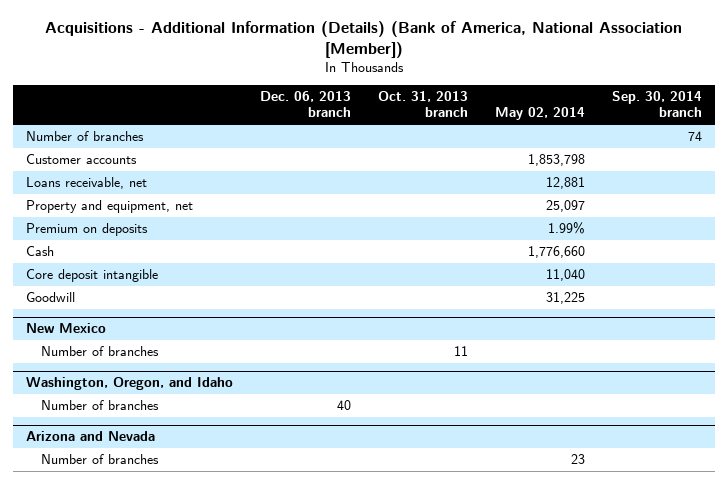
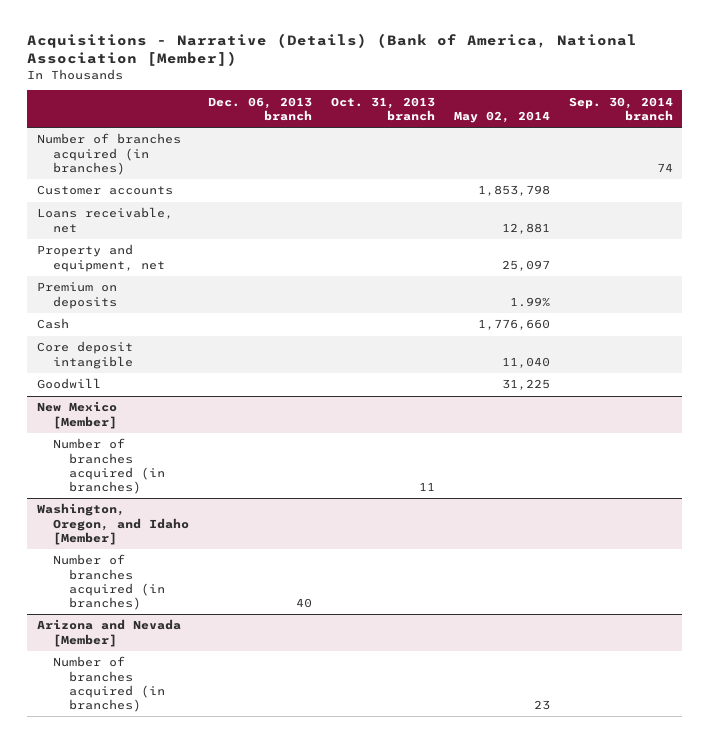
- Acquisitions - Additional Information (Details) (Bank of America, National Association [Member])
+ Acquisitions - Narrative (Details) (Bank of America, National Association [Member])
- Number of branches | | | | 74
+ Number of branches acquired (in branches) | | | | 74
- New Mexico
- Number of branches | | 11 | |
- Washington, Oregon, and Idaho
- Number of branches | 40 | | |
- Arizona and Nevada
- Number of branches | | | 23 |
+ New Mexico [Member]
+ Number of branches acquired (in branches) | | 11 | |
+ Washington, Oregon, and Idaho [Member]
+ Number of branches acquired (in branches) | 40 | | |
+ Arizona and Nevada [Member]
+ Number of branches acquired (in branches) | | | 23 |

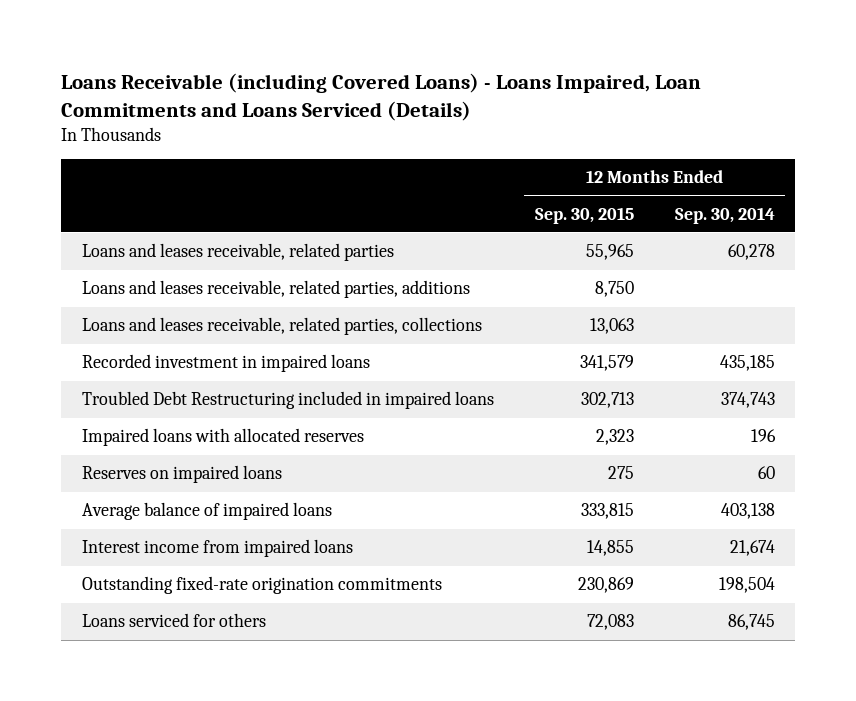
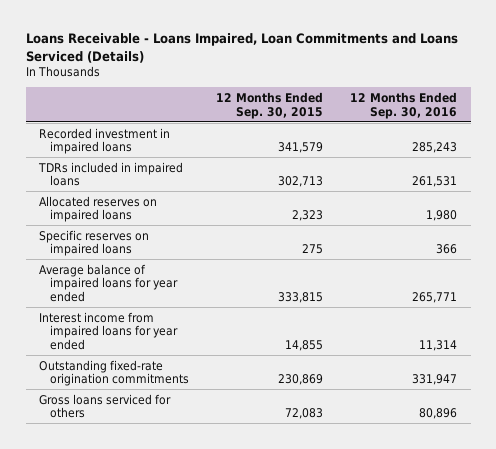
- Loans Receivable (including Covered Loans) - Loans Impaired, Loan Commitments and Loans Serviced (Details)
+ Loans Receivable - Loans Impaired, Loan Commitments and Loans Serviced (Details)
- | 12 Months Ended Sep. 30, 2015 | 12 Months Ended Sep. 30, 2014
+ | 12 Months Ended Sep. 30, 2015 | 12 Months Ended Sep. 30, 2016
- Loans and leases receivable, related parties | 55,965 | 60,278
- Loans and leases receivable, related parties, additions | 8,750 |
- Loans and leases receivable, related parties, collections | 13,063 |
- Troubled Debt Restructuring included in impaired loans | 302,713 | 374,743
- Impaired loans with allocated reserves | 2,323 | 196
- Reserves on impaired loans | 275 | 60
- Average balance of impaired loans | 333,815 | 403,138
- Interest income from impaired loans | 14,855 | 21,674
+ TDRs included in impaired loans | 302,713 | 261,531
+ Allocated reserves on impaired loans | 2,323 | 1,980
+ Specific reserves on impaired loans | 275 | 366
+ Average balance of impaired loans for year ended | 333,815 | 265,771
+ Interest income from impaired loans for year ended | 14,855 | 11,314
- Loans serviced for others | 72,083 | 86,745
+ Gross loans serviced for others | 72,083 | 80,896

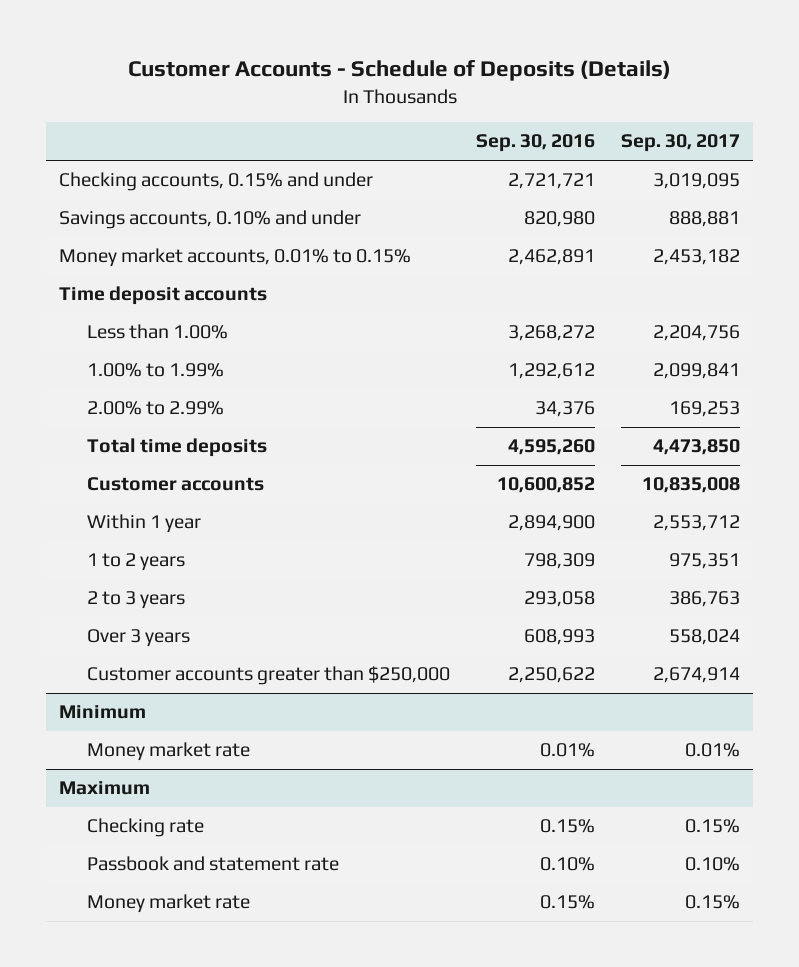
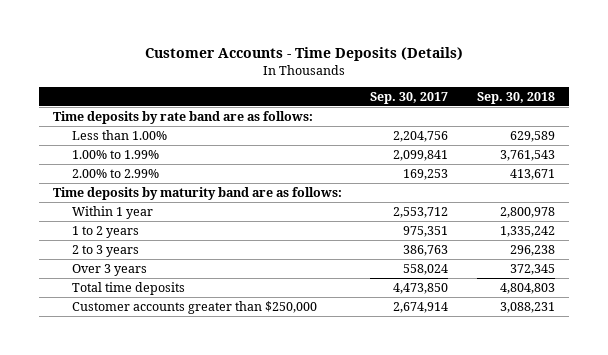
- Customer Accounts - Schedule of Deposits (Details)
+ Customer Accounts - Time Deposits (Details)
- | Sep. 30, 2016 | Sep. 30, 2017
+ | Sep. 30, 2017 | Sep. 30, 2018
- Checking accounts, 0.15% and under | 2,721,721 | 3,019,095
- Savings accounts, 0.10% and under | 820,980 | 888,881
- Money market accounts, 0.01% to 0.15% | 2,462,891 | 2,453,182
- Time deposit accounts
+ Time deposits by rate band are as follows:
- Customer accounts | 10,600,852 | 10,835,008
+ Time deposits by maturity band are as follows:
moved down: Total time deposits | 4,473,850 | 4,804,803
- Minimum
- Money market rate | 0.01% | 0.01%
- Maximum
- Checking rate | 0.15% | 0.15%
- Passbook and statement rate | 0.10% | 0.10%
- Money market rate | 0.15% | 0.15%

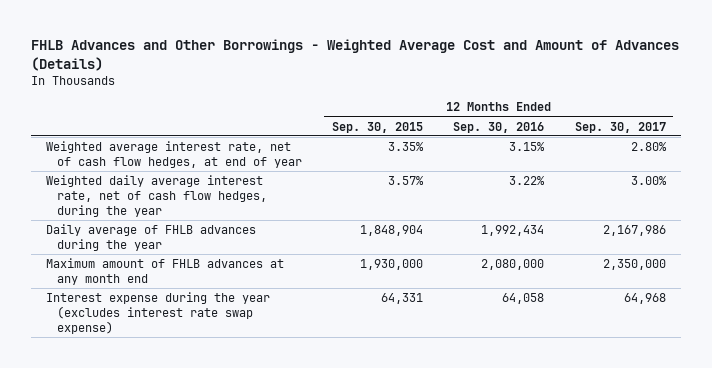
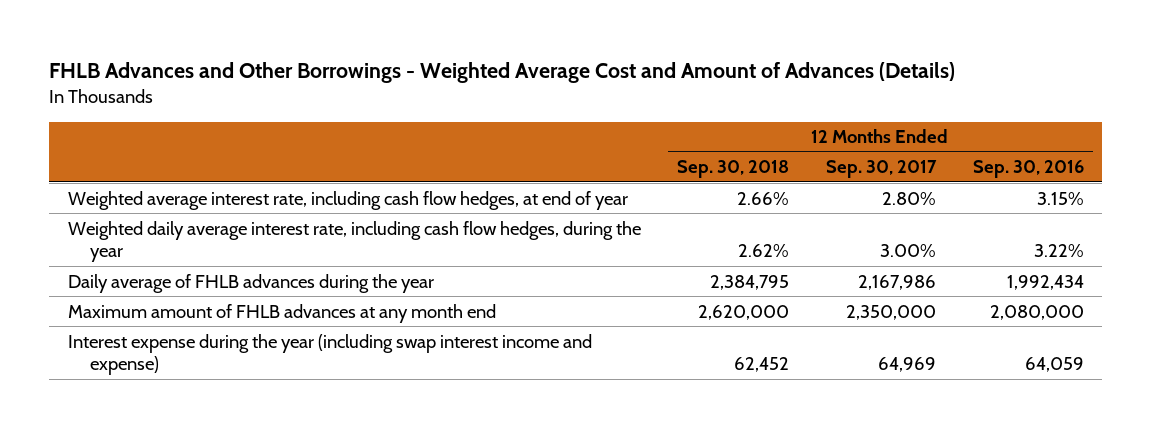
- | 12 Months Ended Sep. 30, 2015 | 12 Months Ended Sep. 30, 2016 | 12 Months Ended Sep. 30, 2017
+ | 12 Months Ended Sep. 30, 2018 | 12 Months Ended Sep. 30, 2017 | 12 Months Ended Sep. 30, 2016
- Weighted average interest rate, net of cash flow hedges, at end of year | 3.35% | 3.15% | 2.80%
- Weighted daily average interest rate, net of cash flow hedges, during the year | 3.57% | 3.22% | 3.00%
+ Weighted average interest rate, including cash flow hedges, at end of year | 2.66% | 2.80% | 3.15%
+ Weighted daily average interest rate, including cash flow hedges, during the year | 2.62% | 3.00% | 3.22%
- Interest expense during the year (excludes interest rate swap expense) | 64,331 | 64,058 | 64,968
+ Interest expense during the year (including swap interest income and expense) | 62,452 | 64,969 | 64,059

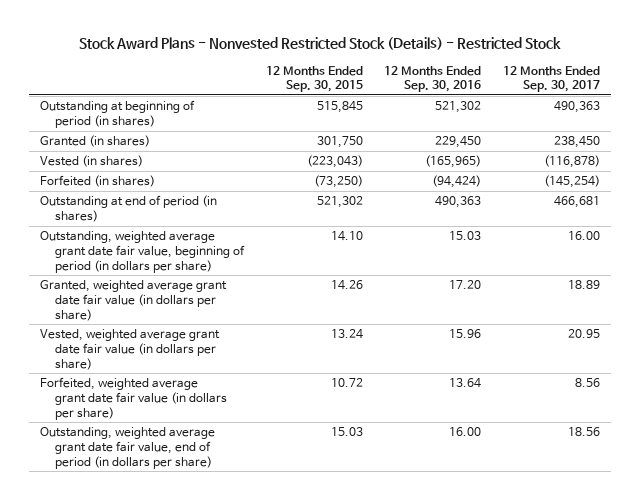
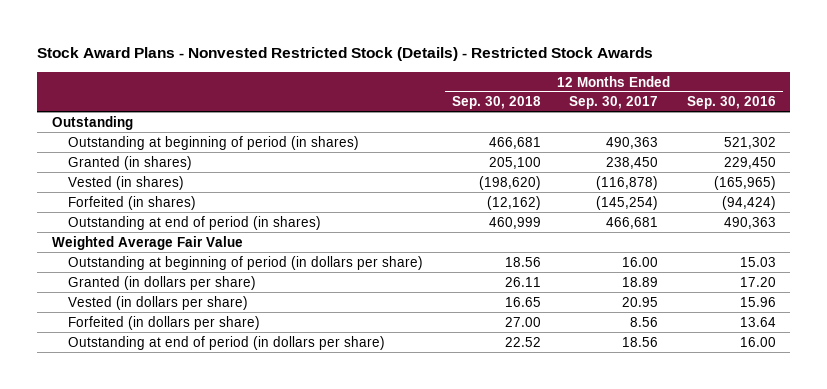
- Stock Award Plans - Nonvested Restricted Stock (Details) - Restricted Stock
+ Stock Award Plans - Nonvested Restricted Stock (Details) - Restricted Stock Awards
- | 12 Months Ended Sep. 30, 2015 | 12 Months Ended Sep. 30, 2016 | 12 Months Ended Sep. 30, 2017
+ | 12 Months Ended Sep. 30, 2018 | 12 Months Ended Sep. 30, 2017 | 12 Months Ended Sep. 30, 2016
+ Outstanding
- Outstanding, weighted average grant date fair value, beginning of period (in dollars per share) | 14.10 | 15.03 | 16.00
- Granted, weighted average grant date fair value (in dollars per share) | 14.26 | 17.20 | 18.89
- Vested, weighted average grant date fair value (in dollars per share) | 13.24 | 15.96 | 20.95
- Forfeited, weighted average grant date fair value (in dollars per share) | 10.72 | 13.64 | 8.56
- Outstanding, weighted average grant date fair value, end of period (in dollars per share) | 15.03 | 16.00 | 18.56
+ Weighted Average Fair Value
+ Outstanding at beginning of period (in dollars per share) | 18.56 | 16.00 | 15.03
+ Granted (in dollars per share) | 26.11 | 18.89 | 17.20
+ Vested (in dollars per share) | 16.65 | 20.95 | 15.96
+ Forfeited (in dollars per share) | 27.00 | 8.56 | 13.64
+ Outstanding at end of period (in dollars per share) | 22.52 | 18.56 | 16.00

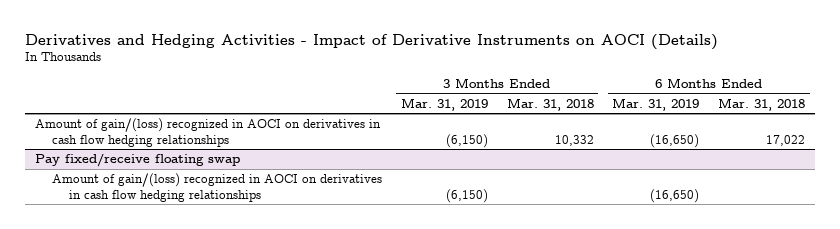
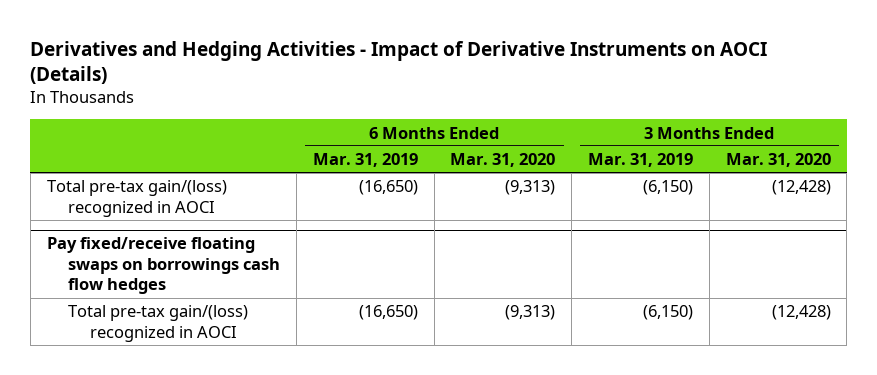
- | 3 Months Ended Mar. 31, 2019 | 3 Months Ended Mar. 31, 2018 | 6 Months Ended Mar. 31, 2019 | 6 Months Ended Mar. 31, 2018
+ | 6 Months Ended Mar. 31, 2019 | 6 Months Ended Mar. 31, 2020 | 3 Months Ended Mar. 31, 2019 | 3 Months Ended Mar. 31, 2020
- Amount of gain/(loss) recognized in AOCI on derivatives in cash flow hedging relationships | (6,150) | 10,332 | (16,650) | 17,022
- Pay fixed/receive floating swap
- Amount of gain/(loss) recognized in AOCI on derivatives in cash flow hedging relationships | (6,150) | | (16,650) |
+ Total pre-tax gain/(loss) recognized in AOCI | (16,650) | (9,313) | (6,150) | (12,428)
+ Pay fixed/receive floating swaps on borrowings cash flow hedges
+ Total pre-tax gain/(loss) recognized in AOCI | (16,650) | (9,313) | (6,150) | (12,428)

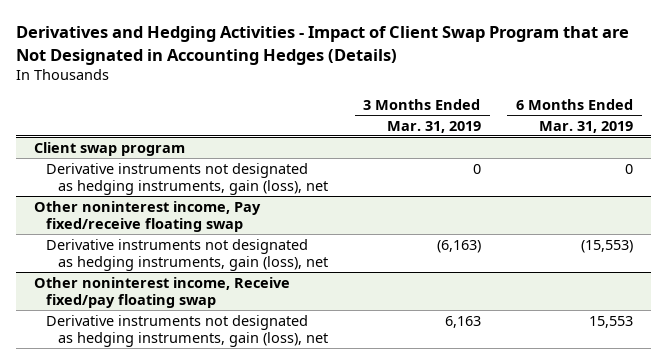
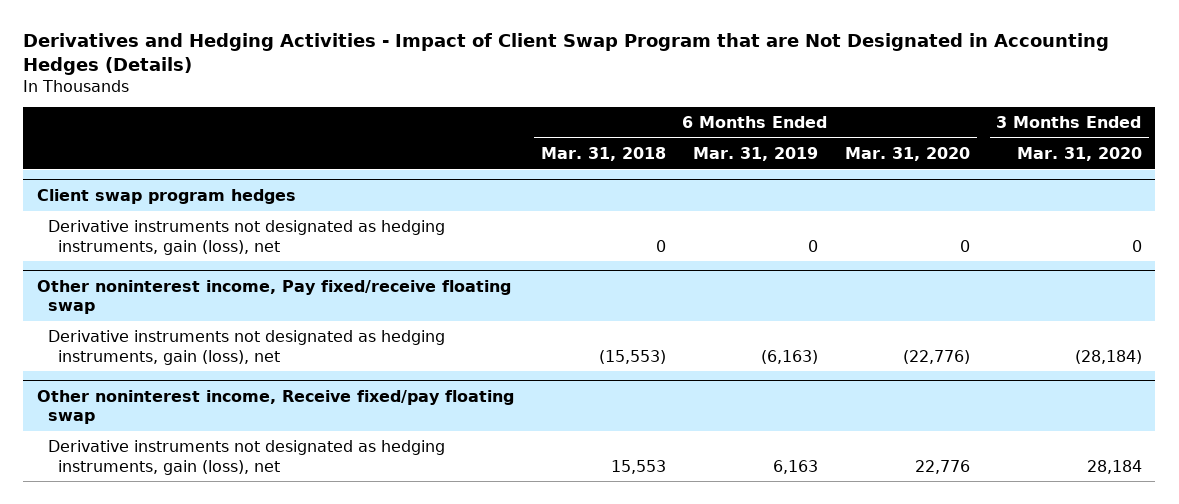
- | 3 Months Ended Mar. 31, 2019 | 6 Months Ended Mar. 31, 2019
+ | 6 Months Ended Mar. 31, 2018 | 6 Months Ended Mar. 31, 2019 | 6 Months Ended Mar. 31, 2020 | 3 Months Ended Mar. 31, 2020
- Client swap program
+ Client swap program hedges
@ Other noninterest income, Pay fixed/receive floating swap
- Derivative instruments not designated as hedging instruments, gain (loss), net | (6,163) | (15,553)
+ Derivative instruments not designated as hedging instruments, gain (loss), net | (15,553) | (6,163) | (22,776) | (28,184)
@ Other noninterest income, Receive fixed/pay floating swap
- Derivative instruments not designated as hedging instruments, gain (loss), net | 6,163 | 15,553
+ Derivative instruments not designated as hedging instruments, gain (loss), net | 15,553 | 6,163 | 22,776 | 28,184

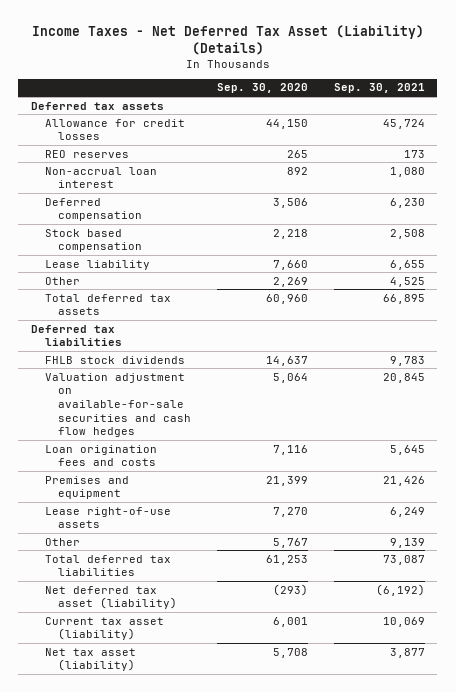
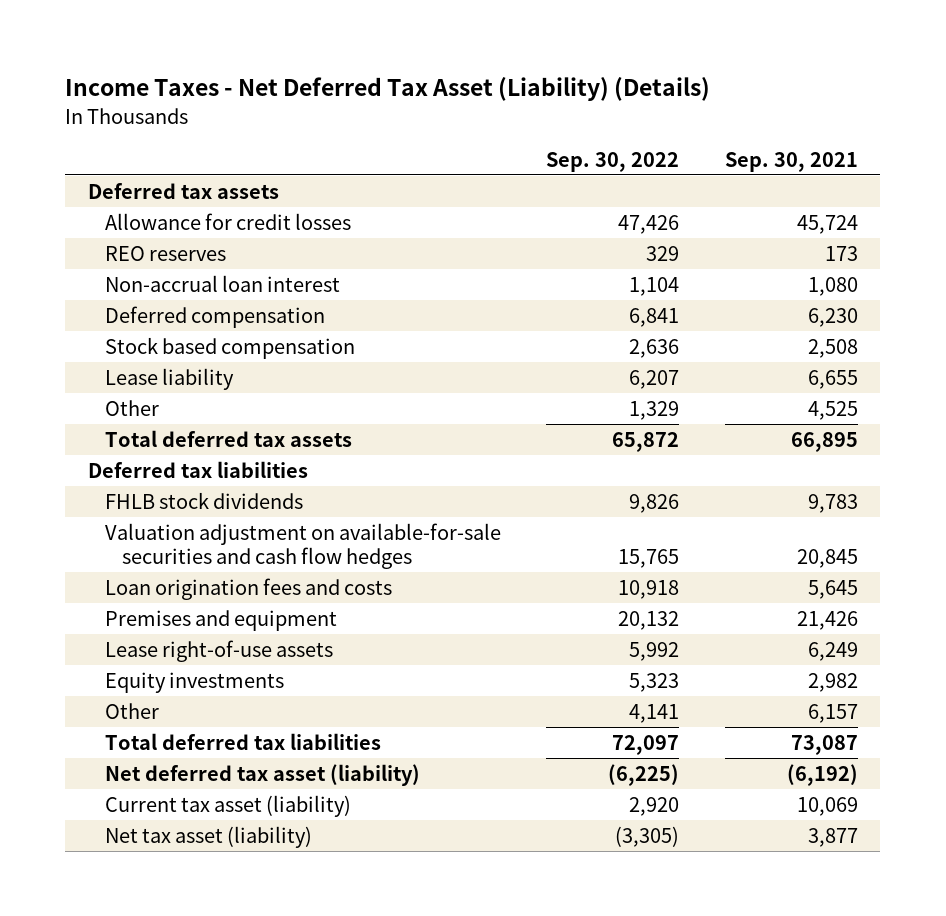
- | Sep. 30, 2020 | Sep. 30, 2021
+ | Sep. 30, 2022 | Sep. 30, 2021
- Other | 5,767 | 9,139
+ Equity investments | 5,323 | 2,982
+ Other | 4,141 | 6,157

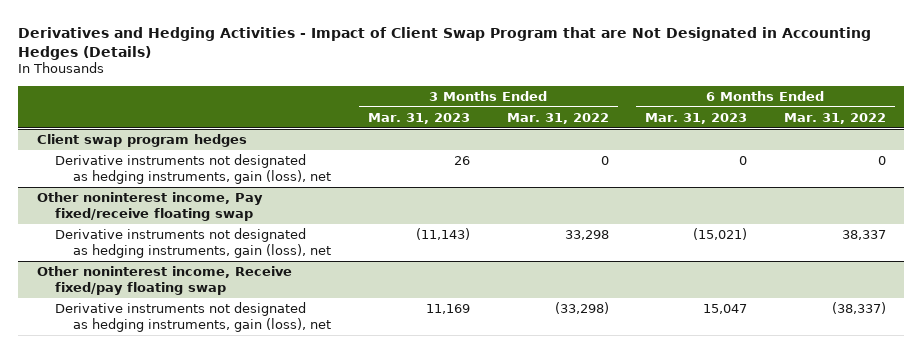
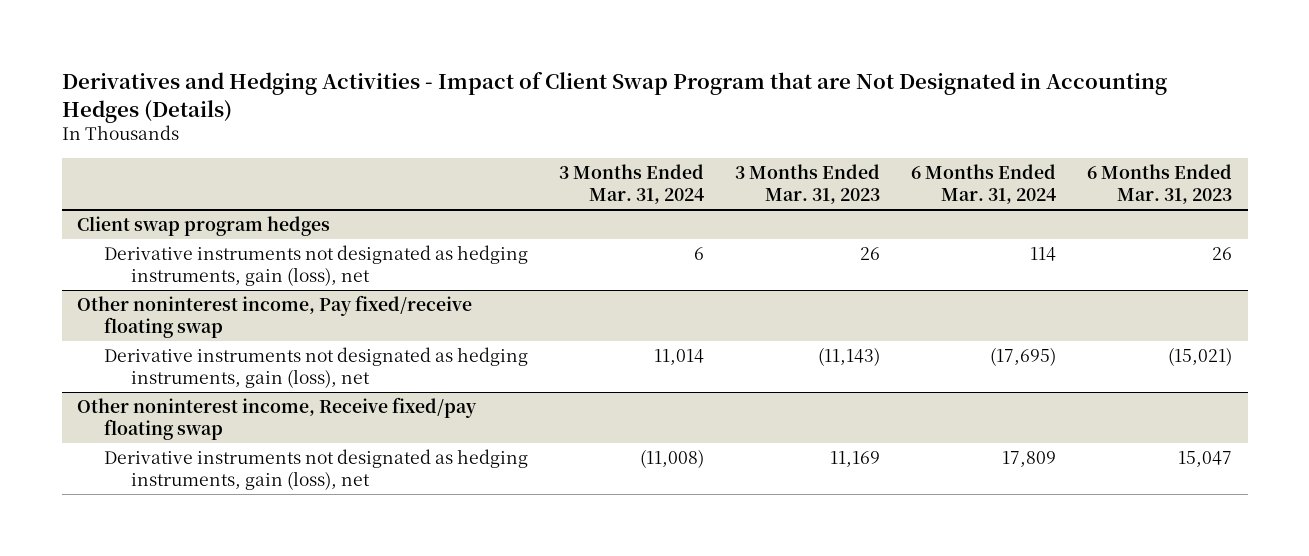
- | 3 Months Ended Mar. 31, 2023 | 3 Months Ended Mar. 31, 2022 | 6 Months Ended Mar. 31, 2023 | 6 Months Ended Mar. 31, 2022
+ | 3 Months Ended Mar. 31, 2024 | 3 Months Ended Mar. 31, 2023 | 6 Months Ended Mar. 31, 2024 | 6 Months Ended Mar. 31, 2023
@ Client swap program hedges
- Derivative instruments not designated as hedging instruments, gain (loss), net | 26 | 0 | 0 | 0
+ Derivative instruments not designated as hedging instruments, gain (loss), net | 6 | 26 | 114 | 26

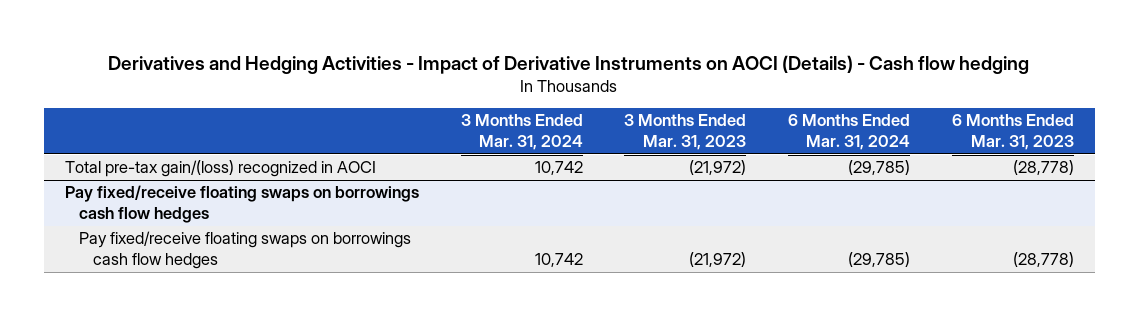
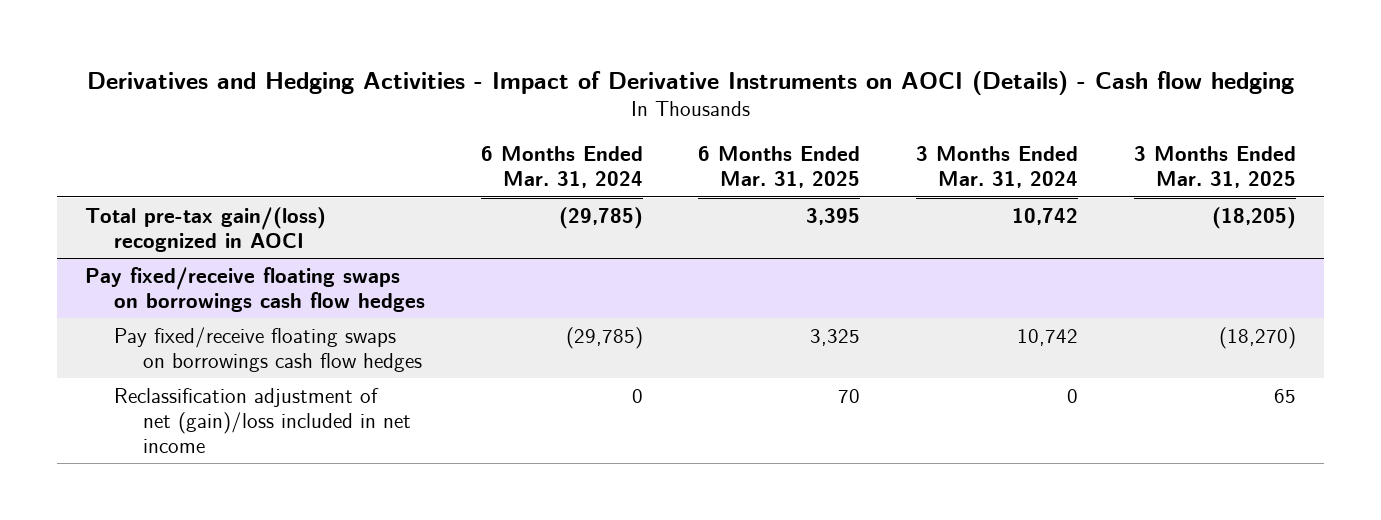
- | 3 Months Ended Mar. 31, 2024 | 3 Months Ended Mar. 31, 2023 | 6 Months Ended Mar. 31, 2024 | 6 Months Ended Mar. 31, 2023
+ | 6 Months Ended Mar. 31, 2024 | 6 Months Ended Mar. 31, 2025 | 3 Months Ended Mar. 31, 2024 | 3 Months Ended Mar. 31, 2025
@ Pay fixed/receive floating swaps on borrowings cash flow hedges
+ Reclassification adjustment of net (gain)/loss included in net income | 0 | 70 | 0 | 65

